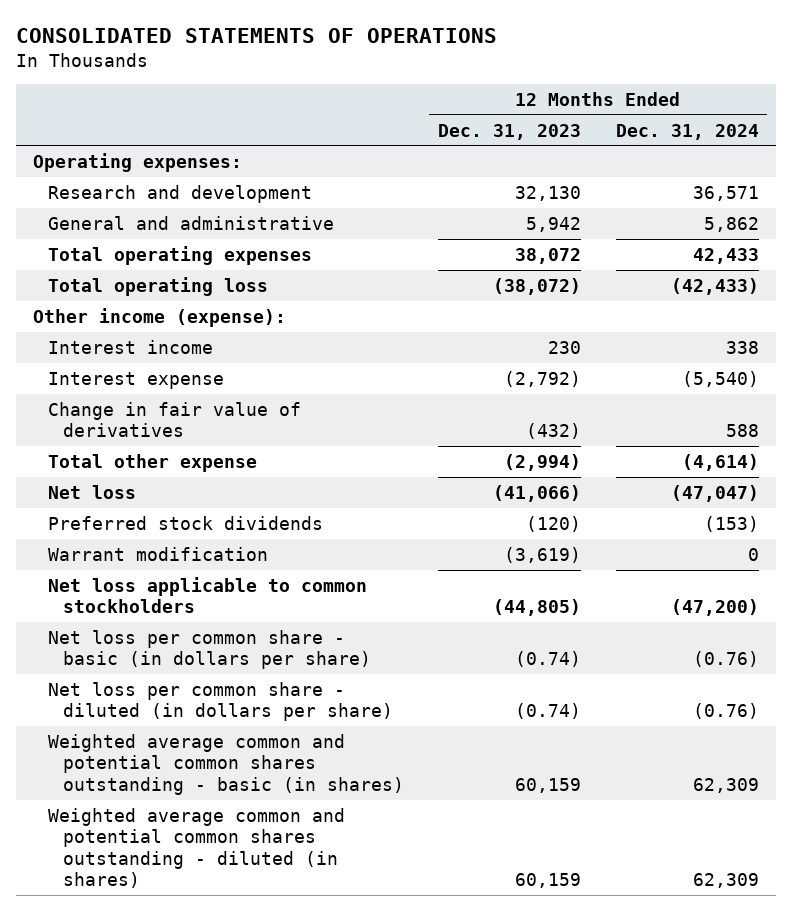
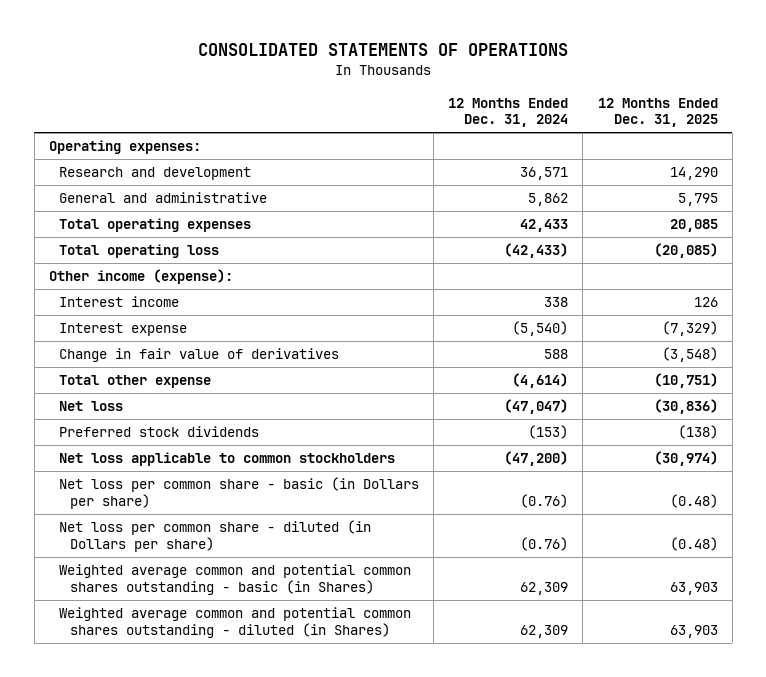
- | 12 Months Ended Dec. 31, 2023 | 12 Months Ended Dec. 31, 2024
+ | 12 Months Ended Dec. 31, 2024 | 12 Months Ended Dec. 31, 2025
- Warrant modification | (3,619) | 0
- Net loss per common share - basic (in dollars per share) | (0.74) | (0.76)
- Net loss per common share - diluted (in dollars per share) | (0.74) | (0.76)
- Weighted average common and potential common shares outstanding - basic (in shares) | 60,159 | 62,309
- Weighted average common and potential common shares outstanding - diluted (in shares) | 60,159 | 62,309
+ Net loss per common share - basic (in Dollars per share) | (0.76) | (0.48)
+ Net loss per common share - diluted (in Dollars per share) | (0.76) | (0.48)
+ Weighted average common and potential common shares outstanding - basic (in Shares) | 62,309 | 63,903
+ Weighted average common and potential common shares outstanding - diluted (in Shares) | 62,309 | 63,903

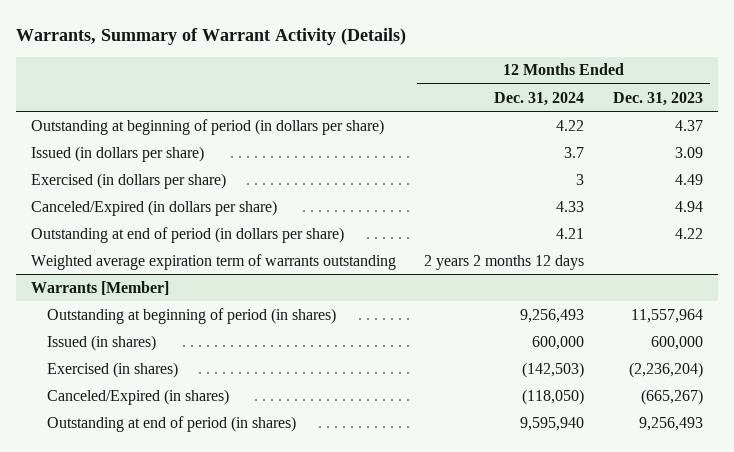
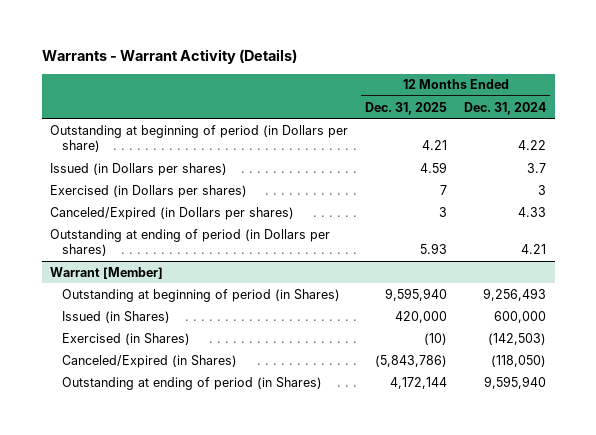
- Warrants, Summary of Warrant Activity (Details)
+ Warrants - Warrant Activity (Details)
- | 12 Months Ended Dec. 31, 2024 | 12 Months Ended Dec. 31, 2023
+ | 12 Months Ended Dec. 31, 2025 | 12 Months Ended Dec. 31, 2024
- Outstanding at beginning of period (in dollars per share) | 4.22 | 4.37
- Issued (in dollars per share) | 3.7 | 3.09
- Exercised (in dollars per share) | 3 | 4.49
- Canceled/Expired (in dollars per share) | 4.33 | 4.94
- Outstanding at end of period (in dollars per share) | 4.21 | 4.22
- Weighted average expiration term of warrants outstanding | 2 years 2 months 12 days |
- Warrants [Member]
- Outstanding at beginning of period (in shares) | 9,256,493 | 11,557,964
- Issued (in shares) | 600,000 | 600,000
- Exercised (in shares) | (142,503) | (2,236,204)
- Canceled/Expired (in shares) | (118,050) | (665,267)
- Outstanding at end of period (in shares) | 9,595,940 | 9,256,493
+ Outstanding at beginning of period (in Dollars per share) | 4.21 | 4.22
+ Issued (in Dollars per shares) | 4.59 | 3.7
+ Exercised (in Dollars per shares) | 7 | 3
+ Canceled/Expired (in Dollars per shares) | 3 | 4.33
+ Outstanding at ending of period (in Dollars per shares) | 5.93 | 4.21
+ Warrant [Member]
+ Outstanding at beginning of period (in Shares) | 9,595,940 | 9,256,493
+ Issued (in Shares) | 420,000 | 600,000
+ Exercised (in Shares) | (10) | (142,503)
+ Canceled/Expired (in Shares) | (5,843,786) | (118,050)
+ Outstanding at ending of period (in Shares) | 4,172,144 | 9,595,940

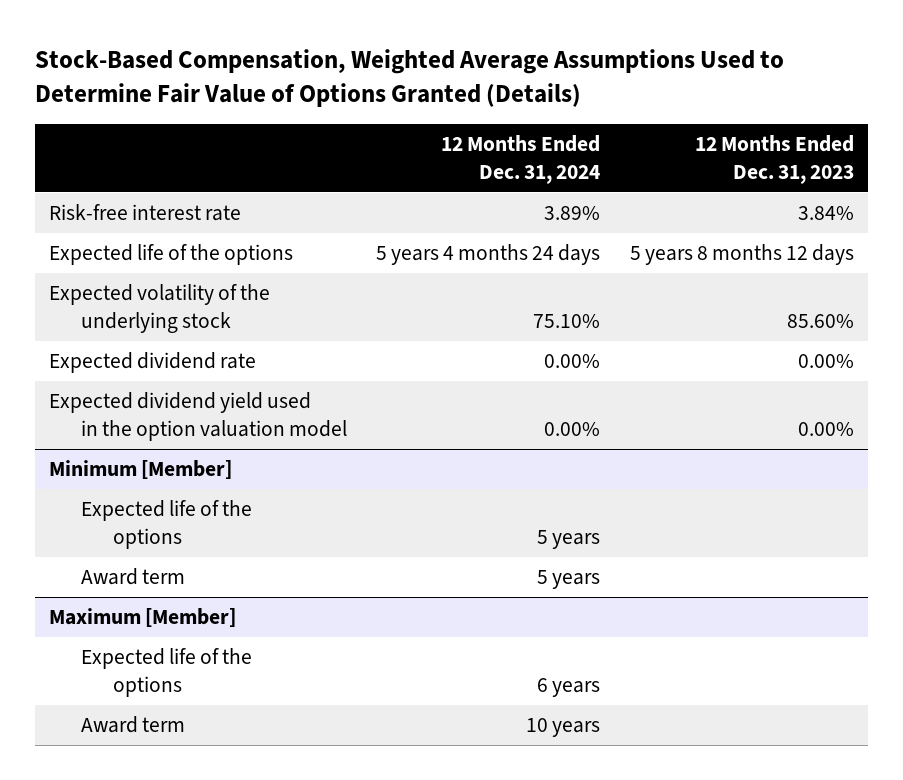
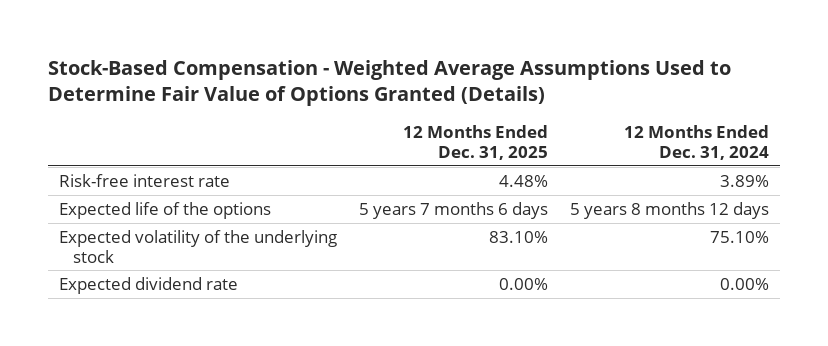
- Stock-Based Compensation, Weighted Average Assumptions Used to Determine Fair Value of Options Granted (Details)
+ Stock-Based Compensation - Weighted Average Assumptions Used to Determine Fair Value of Options Granted (Details)
- | 12 Months Ended Dec. 31, 2024 | 12 Months Ended Dec. 31, 2023
+ | 12 Months Ended Dec. 31, 2025 | 12 Months Ended Dec. 31, 2024
- Expected life of the options | 5 years 4 months 24 days | 5 years 8 months 12 days
+ Expected life of the options | 5 years 7 months 6 days | 5 years 8 months 12 days
- Expected dividend yield used in the option valuation model | 0.00% | 0.00%
- Minimum [Member]
- Expected life of the options | 5 years |
- Award term | 5 years |
- Maximum [Member]
- Expected life of the options | 6 years |
- Award term | 10 years |

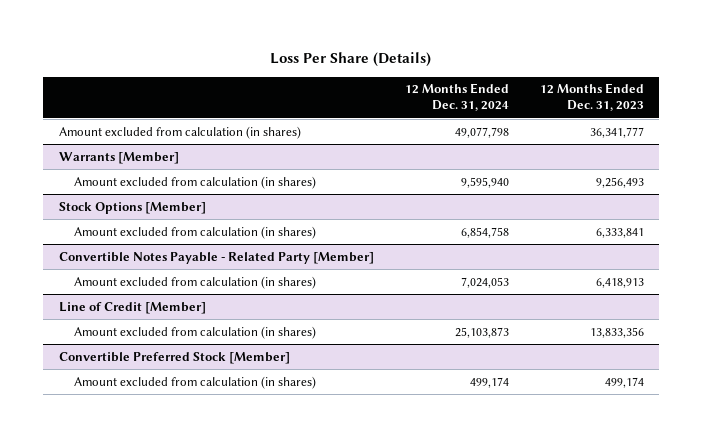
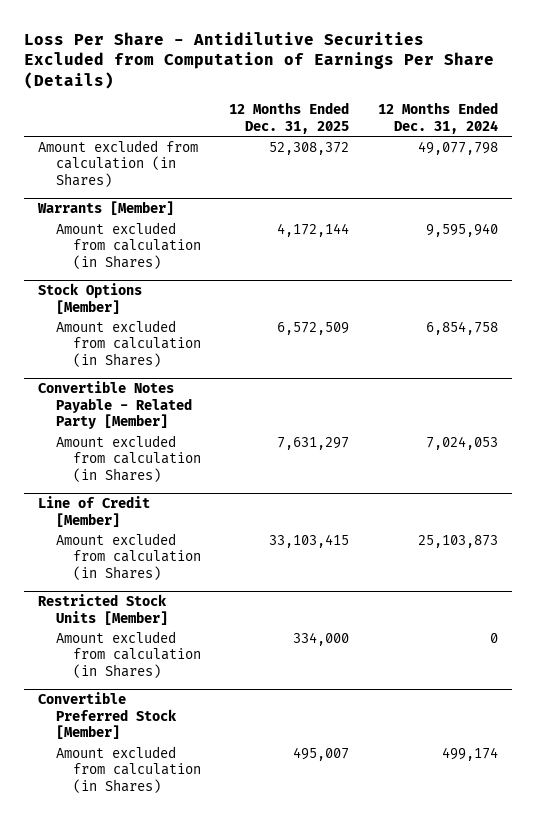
- Loss Per Share (Details)
+ Loss Per Share - Antidilutive Securities Excluded from Computation of Earnings Per Share (Details)
- | 12 Months Ended Dec. 31, 2024 | 12 Months Ended Dec. 31, 2023
+ | 12 Months Ended Dec. 31, 2025 | 12 Months Ended Dec. 31, 2024
- Amount excluded from calculation (in shares) | 49,077,798 | 36,341,777
+ Amount excluded from calculation (in Shares) | 52,308,372 | 49,077,798
@ Warrants [Member]
- Amount excluded from calculation (in shares) | 9,595,940 | 9,256,493
+ Amount excluded from calculation (in Shares) | 4,172,144 | 9,595,940
@ Stock Options [Member]
- Amount excluded from calculation (in shares) | 6,854,758 | 6,333,841
+ Amount excluded from calculation (in Shares) | 6,572,509 | 6,854,758
@ Convertible Notes Payable - Related Party [Member]
- Amount excluded from calculation (in shares) | 7,024,053 | 6,418,913
+ Amount excluded from calculation (in Shares) | 7,631,297 | 7,024,053
@ Line of Credit [Member]
- Amount excluded from calculation (in shares) | 25,103,873 | 13,833,356
+ Amount excluded from calculation (in Shares) | 33,103,415 | 25,103,873
+ Restricted Stock Units [Member]
+ Amount excluded from calculation (in Shares) | 334,000 | 0
@ Convertible Preferred Stock [Member]
- Amount excluded from calculation (in shares) | 499,174 | 499,174
+ Amount excluded from calculation (in Shares) | 495,007 | 499,174

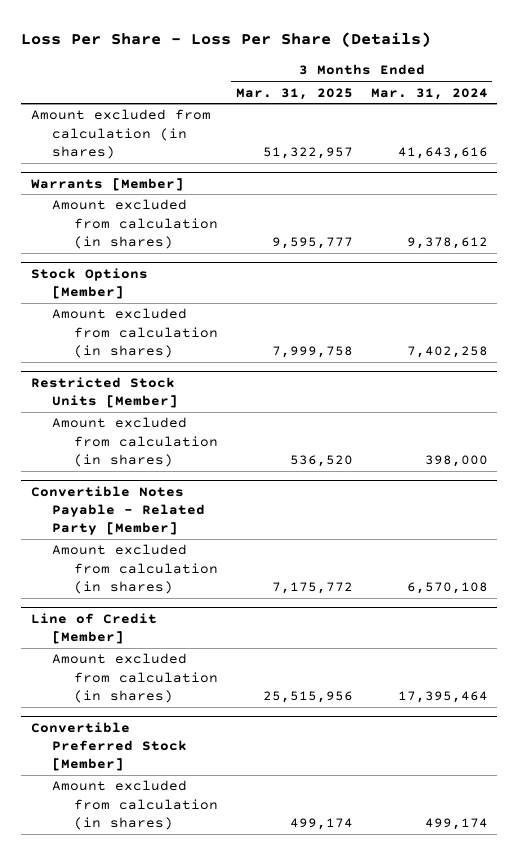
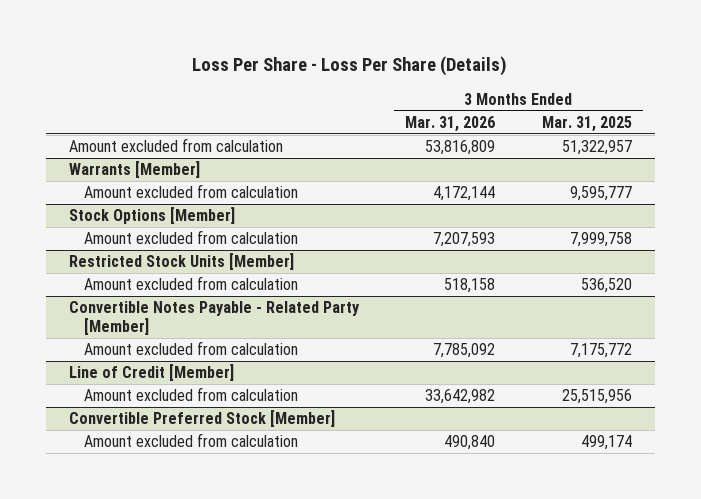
- | 3 Months Ended Mar. 31, 2025 | 3 Months Ended Mar. 31, 2024
+ | 3 Months Ended Mar. 31, 2026 | 3 Months Ended Mar. 31, 2025
- Amount excluded from calculation (in shares) | 51,322,957 | 41,643,616
+ Amount excluded from calculation | 53,816,809 | 51,322,957
@ Warrants [Member]
- Amount excluded from calculation (in shares) | 9,595,777 | 9,378,612
+ Amount excluded from calculation | 4,172,144 | 9,595,777
@ Stock Options [Member]
- Amount excluded from calculation (in shares) | 7,999,758 | 7,402,258
+ Amount excluded from calculation | 7,207,593 | 7,999,758
@ Restricted Stock Units [Member]
- Amount excluded from calculation (in shares) | 536,520 | 398,000
+ Amount excluded from calculation | 518,158 | 536,520
@ Convertible Notes Payable - Related Party [Member]
- Amount excluded from calculation (in shares) | 7,175,772 | 6,570,108
+ Amount excluded from calculation | 7,785,092 | 7,175,772
@ Line of Credit [Member]
- Amount excluded from calculation (in shares) | 25,515,956 | 17,395,464
+ Amount excluded from calculation | 33,642,982 | 25,515,956
@ Convertible Preferred Stock [Member]
- Amount excluded from calculation (in shares) | 499,174 | 499,174
+ Amount excluded from calculation | 490,840 | 499,174

